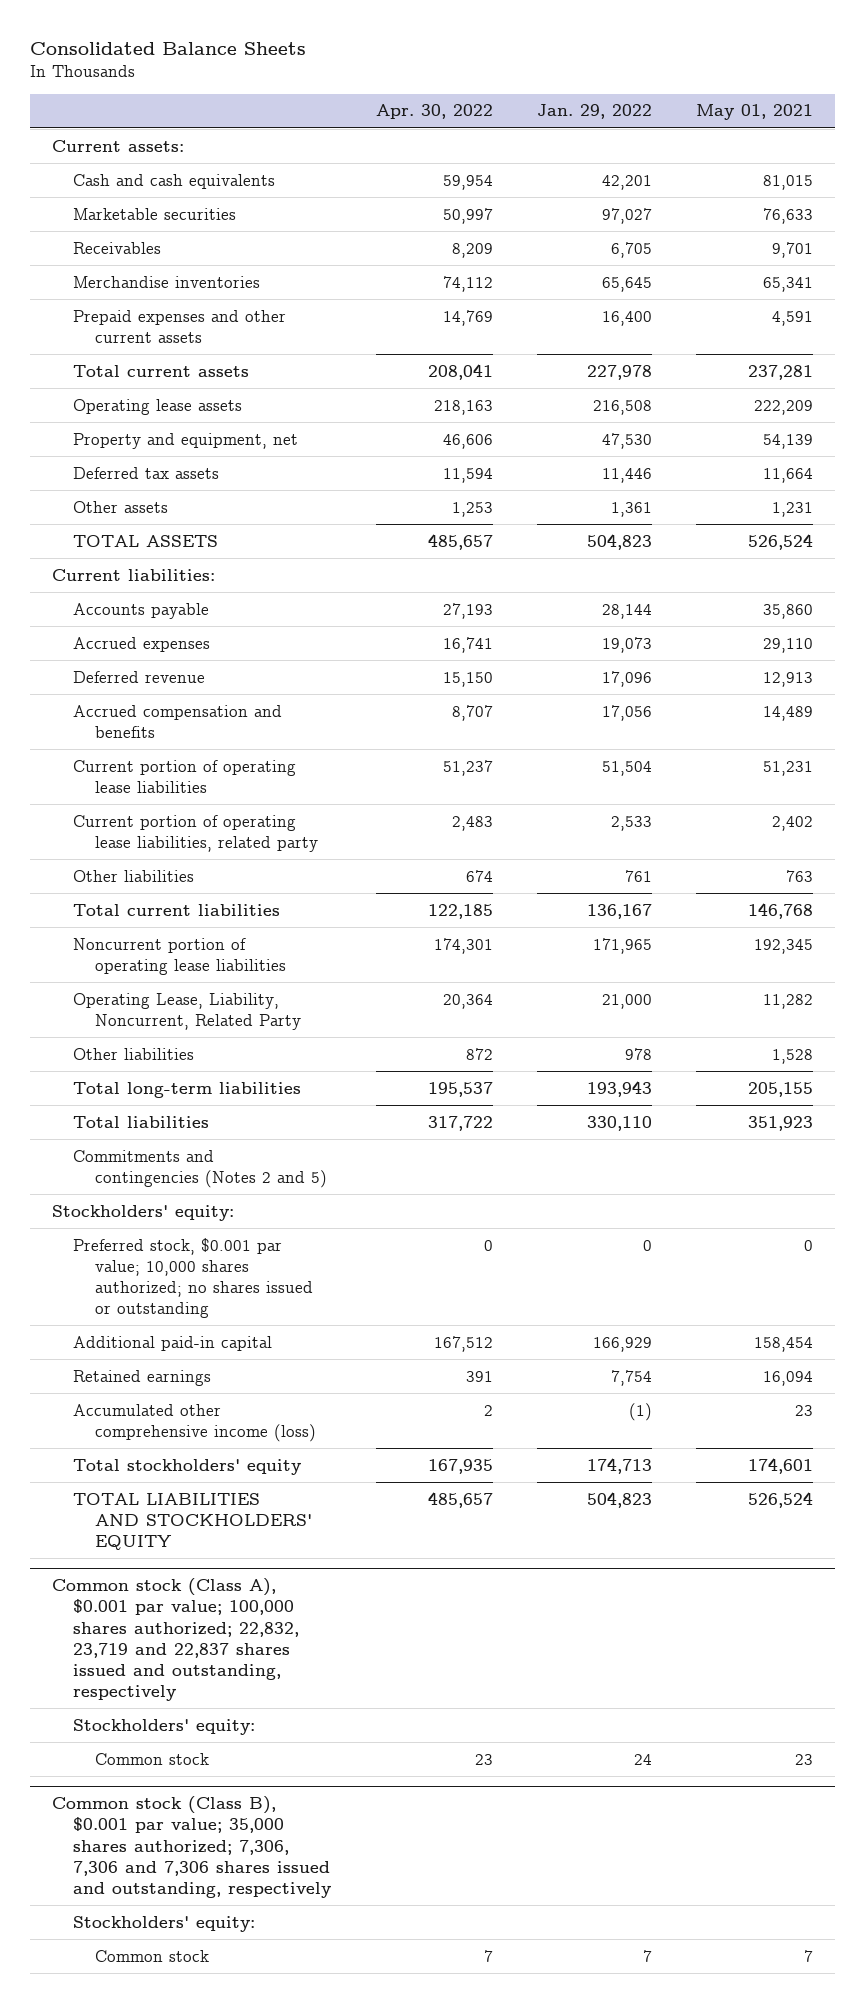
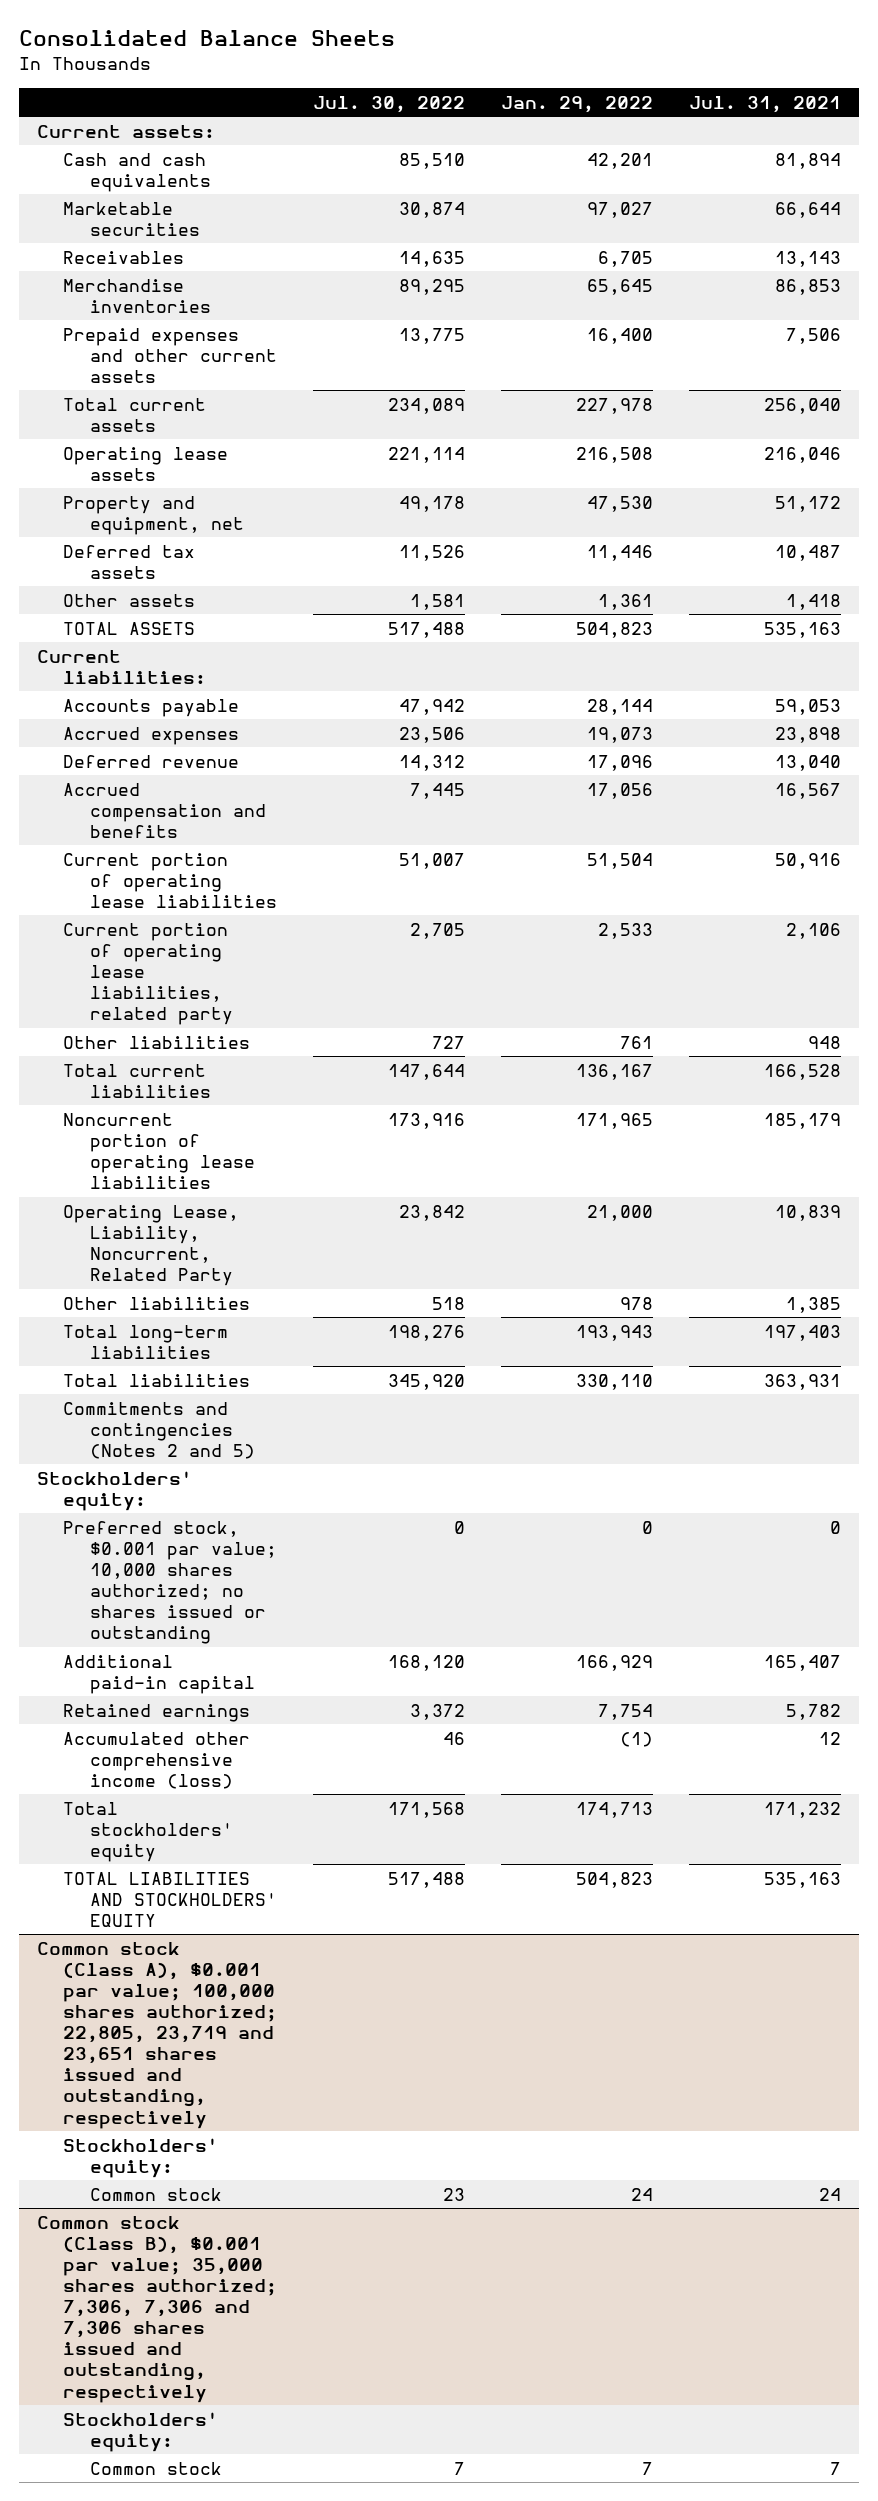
- | Apr. 30, 2022 | Jan. 29, 2022 | May 01, 2021
+ | Jul. 30, 2022 | Jan. 29, 2022 | Jul. 31, 2021
- Common stock (Class A), $0.001 par value; 100,000 shares authorized; 22,832, 23,719 and 22,837 shares issued and outstanding, respectively
+ Common stock (Class A), $0.001 par value; 100,000 shares authorized; 22,805, 23,719 and 23,651 shares issued and outstanding, respectively

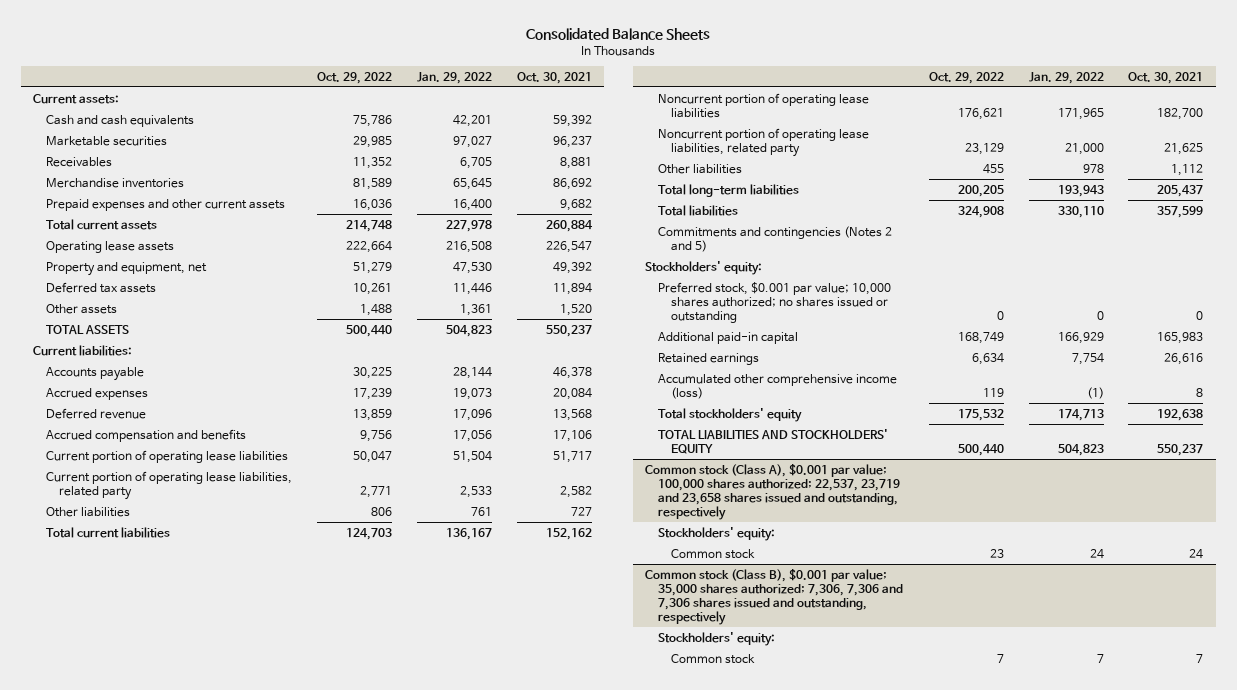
- | Jul. 30, 2022 | Jan. 29, 2022 | Jul. 31, 2021
+ | Oct. 29, 2022 | Jan. 29, 2022 | Oct. 30, 2021
- Operating Lease, Liability, Noncurrent, Related Party | 23,842 | 21,000 | 10,839
+ Noncurrent portion of operating lease liabilities, related party | 23,129 | 21,000 | 21,625
- Common stock (Class A), $0.001 par value; 100,000 shares authorized; 22,805, 23,719 and 23,651 shares issued and outstanding, respectively
+ Common stock (Class A), $0.001 par value; 100,000 shares authorized; 22,537, 23,719 and 23,658 shares issued and outstanding, respectively

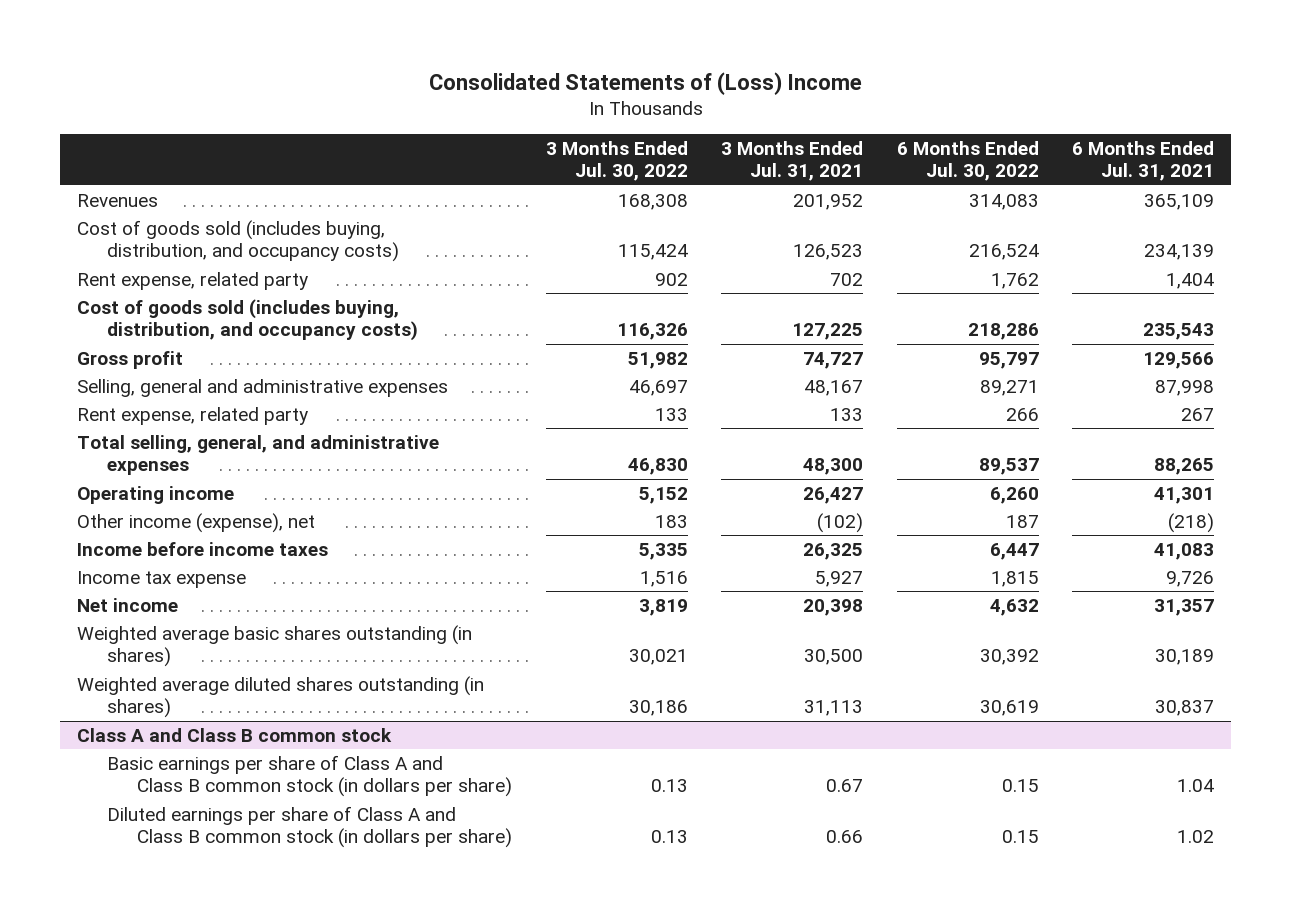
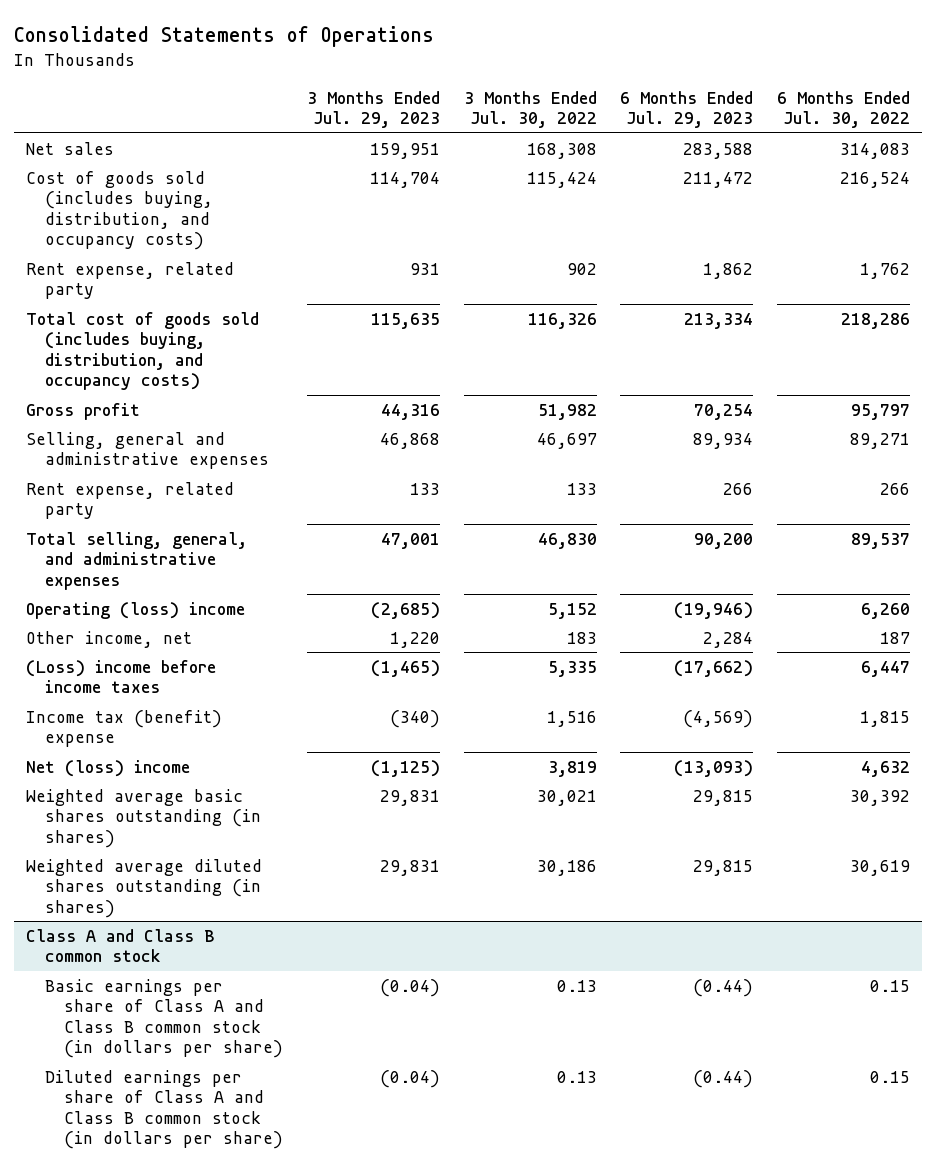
- Consolidated Statements of (Loss) Income
+ Consolidated Statements of Operations
- | 3 Months Ended Jul. 30, 2022 | 3 Months Ended Jul. 31, 2021 | 6 Months Ended Jul. 30, 2022 | 6 Months Ended Jul. 31, 2021
+ | 3 Months Ended Jul. 29, 2023 | 3 Months Ended Jul. 30, 2022 | 6 Months Ended Jul. 29, 2023 | 6 Months Ended Jul. 30, 2022
- Revenues | 168,308 | 201,952 | 314,083 | 365,109
+ Net sales | 159,951 | 168,308 | 283,588 | 314,083
- Cost of goods sold (includes buying, distribution, and occupancy costs) | 116,326 | 127,225 | 218,286 | 235,543
+ Total cost of goods sold (includes buying, distribution, and occupancy costs) | 115,635 | 116,326 | 213,334 | 218,286
- Operating income | 5,152 | 26,427 | 6,260 | 41,301
- Other income (expense), net | 183 | (102) | 187 | (218)
- Income before income taxes | 5,335 | 26,325 | 6,447 | 41,083
- Income tax expense | 1,516 | 5,927 | 1,815 | 9,726
- Net income | 3,819 | 20,398 | 4,632 | 31,357
+ Operating (loss) income | (2,685) | 5,152 | (19,946) | 6,260
+ Other income, net | 1,220 | 183 | 2,284 | 187
+ (Loss) income before income taxes | (1,465) | 5,335 | (17,662) | 6,447
+ Income tax (benefit) expense | (340) | 1,516 | (4,569) | 1,815
+ Net (loss) income | (1,125) | 3,819 | (13,093) | 4,632

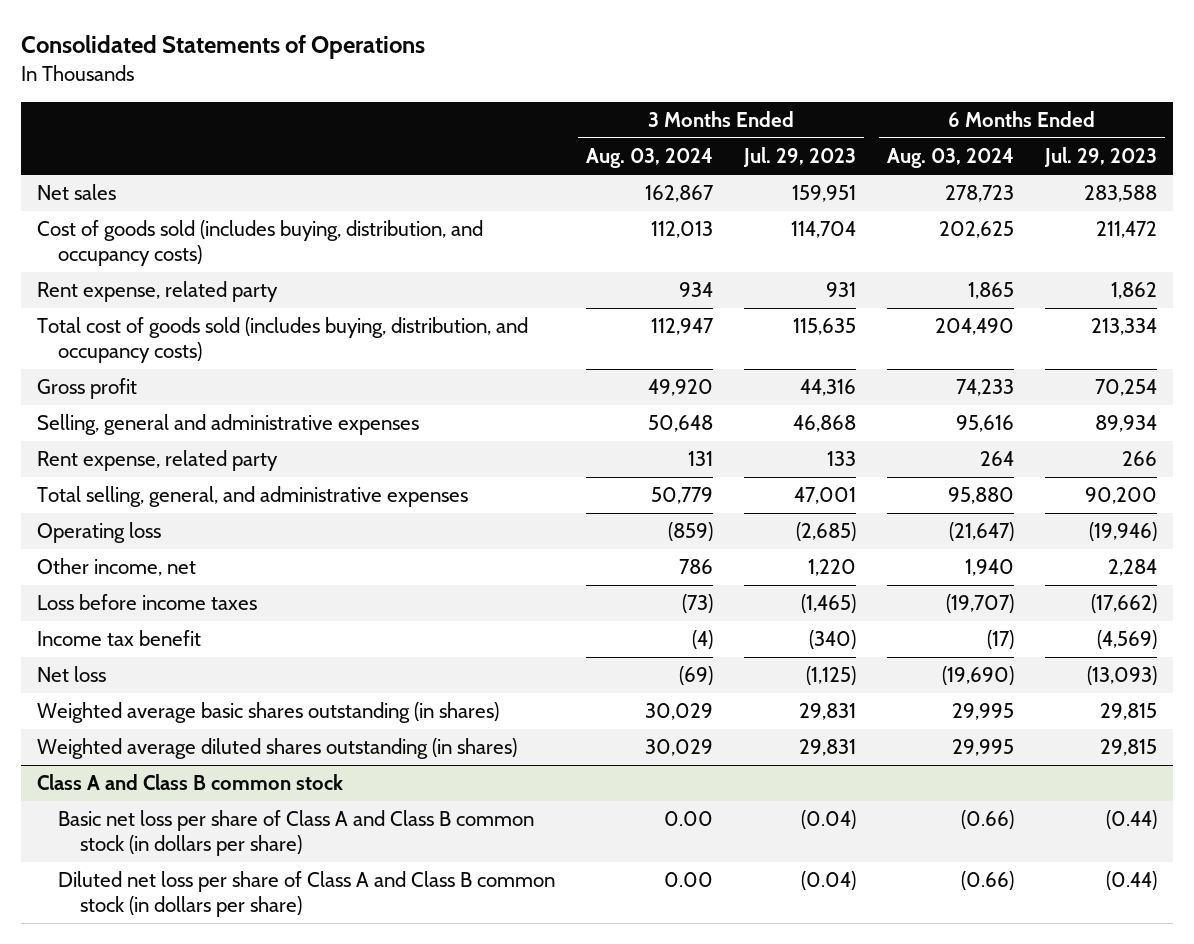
- | 3 Months Ended Jul. 29, 2023 | 3 Months Ended Jul. 30, 2022 | 6 Months Ended Jul. 29, 2023 | 6 Months Ended Jul. 30, 2022
+ | 3 Months Ended Aug. 03, 2024 | 3 Months Ended Jul. 29, 2023 | 6 Months Ended Aug. 03, 2024 | 6 Months Ended Jul. 29, 2023
- Operating (loss) income | (2,685) | 5,152 | (19,946) | 6,260
+ Operating loss | (859) | (2,685) | (21,647) | (19,946)
- (Loss) income before income taxes | (1,465) | 5,335 | (17,662) | 6,447
- Income tax (benefit) expense | (340) | 1,516 | (4,569) | 1,815
- Net (loss) income | (1,125) | 3,819 | (13,093) | 4,632
+ Loss before income taxes | (73) | (1,465) | (19,707) | (17,662)
+ Income tax benefit | (4) | (340) | (17) | (4,569)
+ Net loss | (69) | (1,125) | (19,690) | (13,093)
@ Class A and Class B common stock
- Basic earnings per share of Class A and Class B common stock (in dollars per share) | (0.04) | 0.13 | (0.44) | 0.15
- Diluted earnings per share of Class A and Class B common stock (in dollars per share) | (0.04) | 0.13 | (0.44) | 0.15
+ Basic net loss per share of Class A and Class B common stock (in dollars per share) | 0.00 | (0.04) | (0.66) | (0.44)
+ Diluted net loss per share of Class A and Class B common stock (in dollars per share) | 0.00 | (0.04) | (0.66) | (0.44)

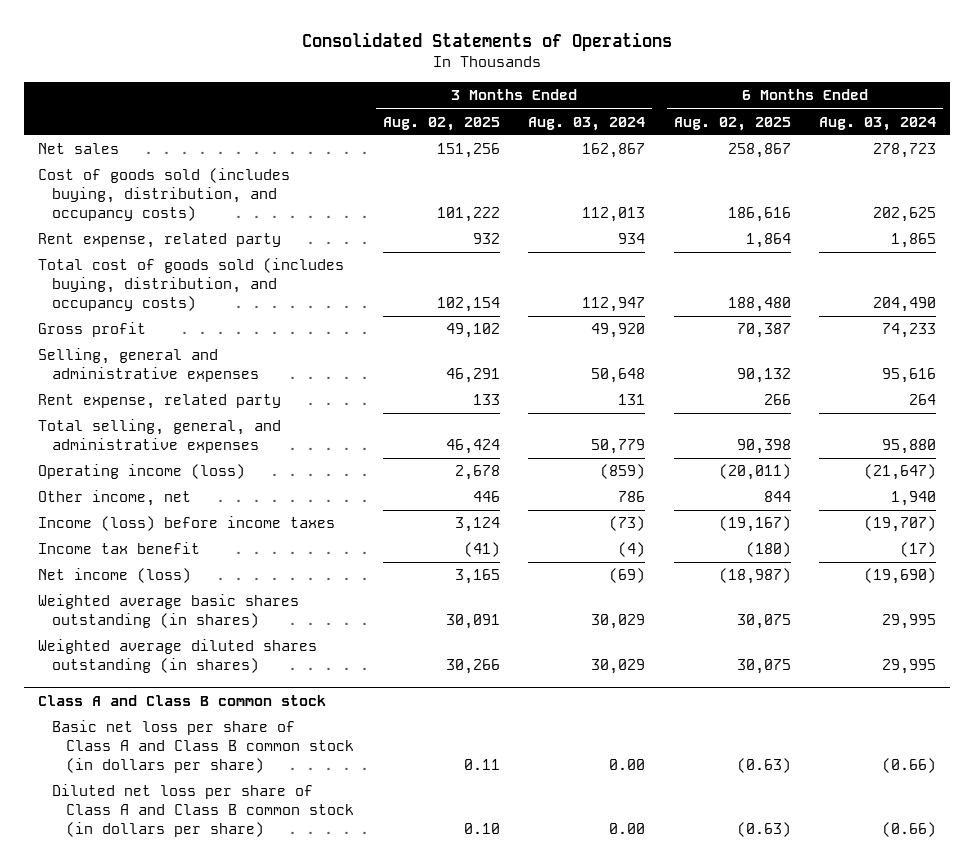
- | 3 Months Ended Aug. 03, 2024 | 3 Months Ended Jul. 29, 2023 | 6 Months Ended Aug. 03, 2024 | 6 Months Ended Jul. 29, 2023
+ | 3 Months Ended Aug. 02, 2025 | 3 Months Ended Aug. 03, 2024 | 6 Months Ended Aug. 02, 2025 | 6 Months Ended Aug. 03, 2024
- Operating loss | (859) | (2,685) | (21,647) | (19,946)
+ Operating income (loss) | 2,678 | (859) | (20,011) | (21,647)
- Loss before income taxes | (73) | (1,465) | (19,707) | (17,662)
+ Income (loss) before income taxes | 3,124 | (73) | (19,167) | (19,707)
- Net loss | (69) | (1,125) | (19,690) | (13,093)
+ Net income (loss) | 3,165 | (69) | (18,987) | (19,690)

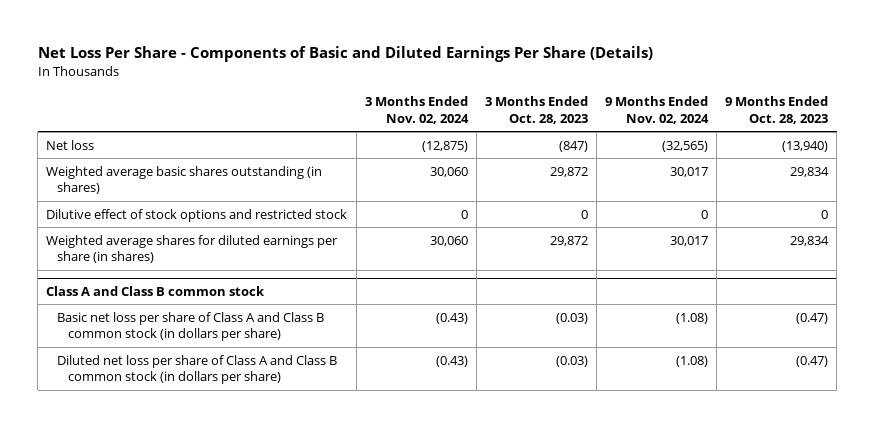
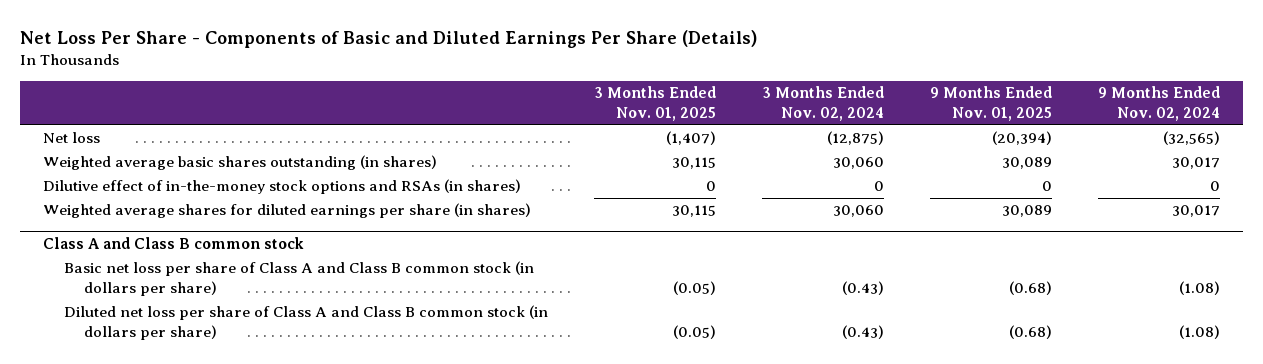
- | 3 Months Ended Nov. 02, 2024 | 3 Months Ended Oct. 28, 2023 | 9 Months Ended Nov. 02, 2024 | 9 Months Ended Oct. 28, 2023
+ | 3 Months Ended Nov. 01, 2025 | 3 Months Ended Nov. 02, 2024 | 9 Months Ended Nov. 01, 2025 | 9 Months Ended Nov. 02, 2024
- Dilutive effect of stock options and restricted stock | 0 | 0 | 0 | 0
+ Dilutive effect of in-the-money stock options and RSAs (in shares) | 0 | 0 | 0 | 0

